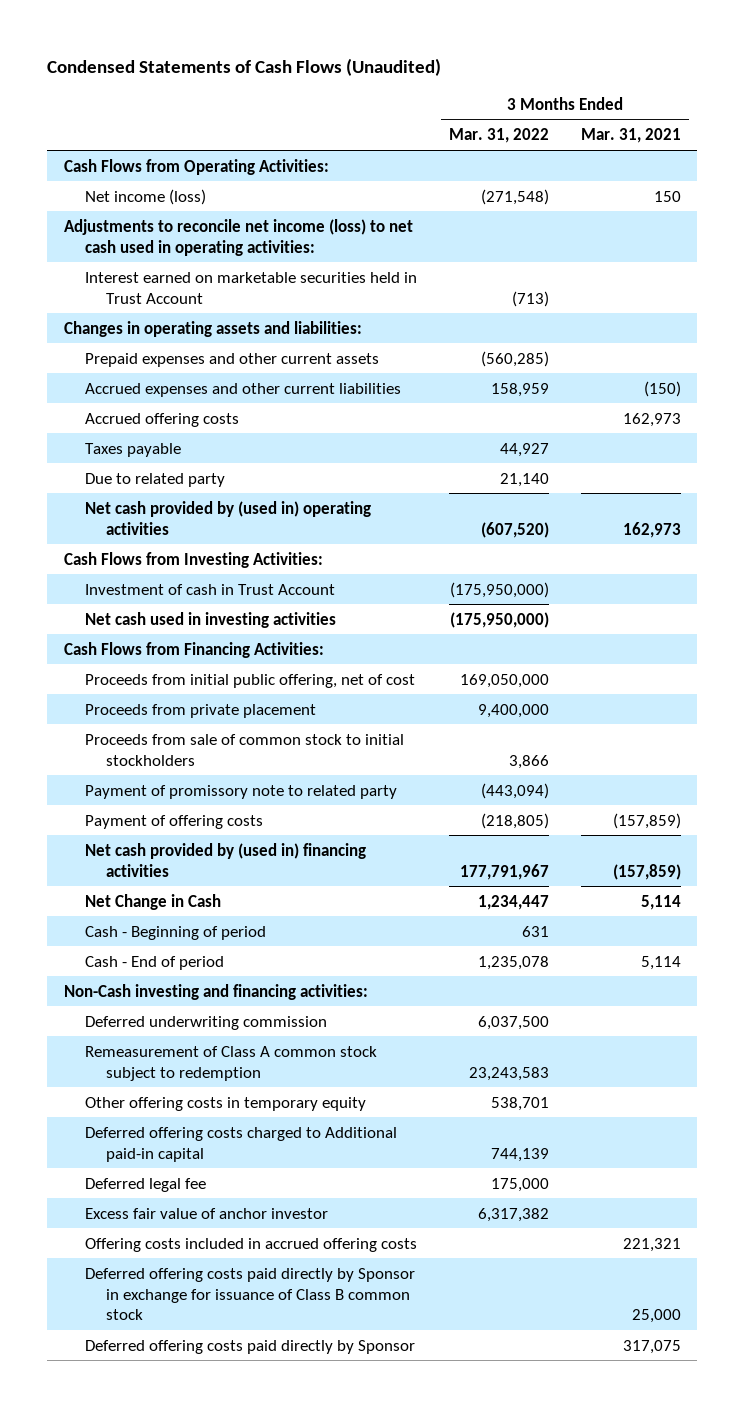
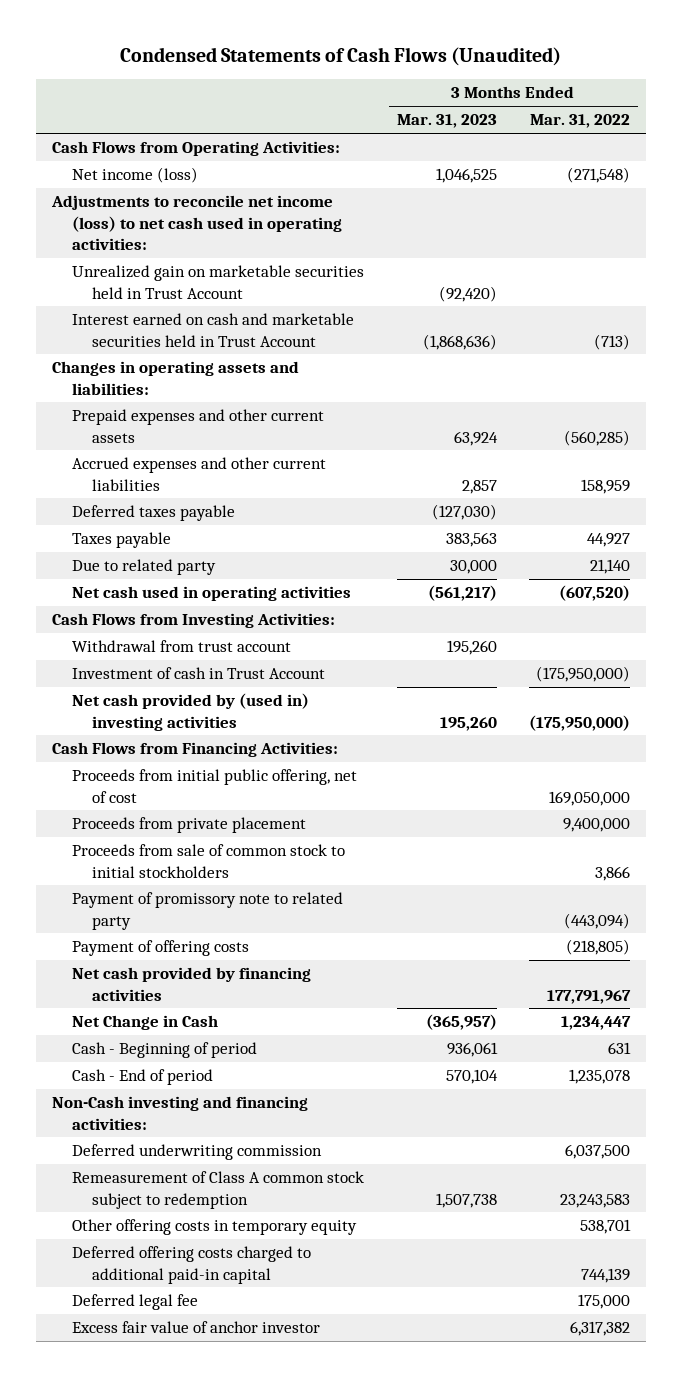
- | 3 Months Ended Mar. 31, 2022 | 3 Months Ended Mar. 31, 2021
+ | 3 Months Ended Mar. 31, 2023 | 3 Months Ended Mar. 31, 2022
- Interest earned on marketable securities held in Trust Account | (713) |
+ Unrealized gain on marketable securities held in Trust Account | (92,420) |
+ Interest earned on cash and marketable securities held in Trust Account | (1,868,636) | (713)
- Accrued offering costs | | 162,973
+ Deferred taxes payable | (127,030) |
- Net cash provided by (used in) operating activities | (607,520) | 162,973
+ Net cash used in operating activities | (561,217) | (607,520)
+ Withdrawal from trust account | 195,260 |
- Net cash used in investing activities | (175,950,000) |
+ Net cash provided by (used in) investing activities | 195,260 | (175,950,000)
- Net cash provided by (used in) financing activities | 177,791,967 | (157,859)
+ Net cash provided by financing activities | | 177,791,967
- Deferred offering costs charged to Additional paid-in capital | 744,139 |
+ Deferred offering costs charged to additional paid-in capital | | 744,139
- Offering costs included in accrued offering costs | | 221,321
- Deferred offering costs paid directly by Sponsor in exchange for issuance of Class B common stock | | 25,000
- Deferred offering costs paid directly by Sponsor | | 317,075

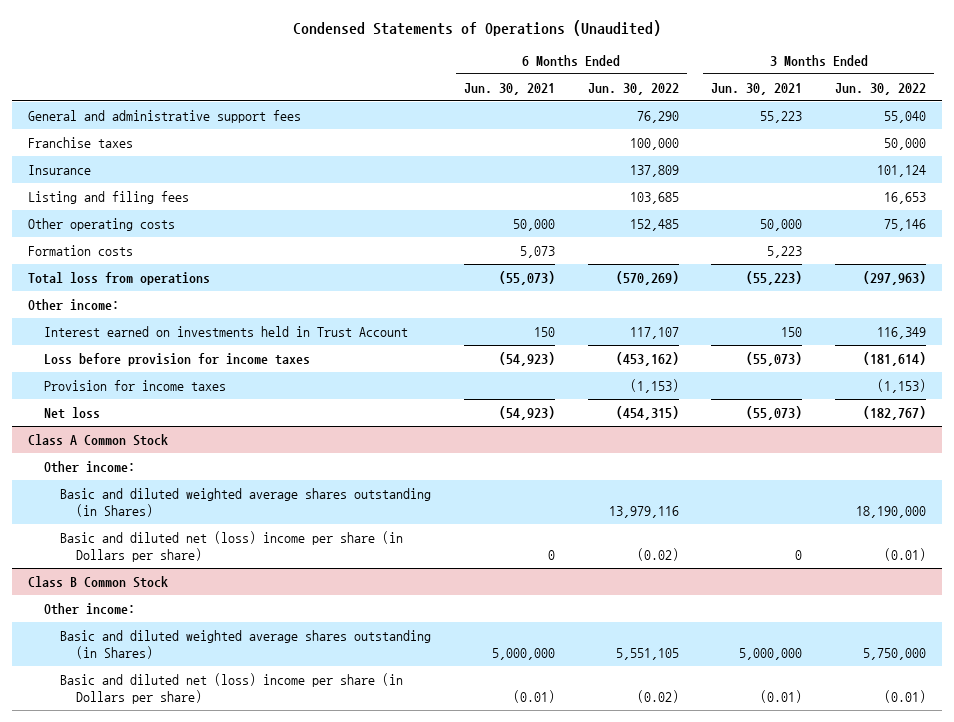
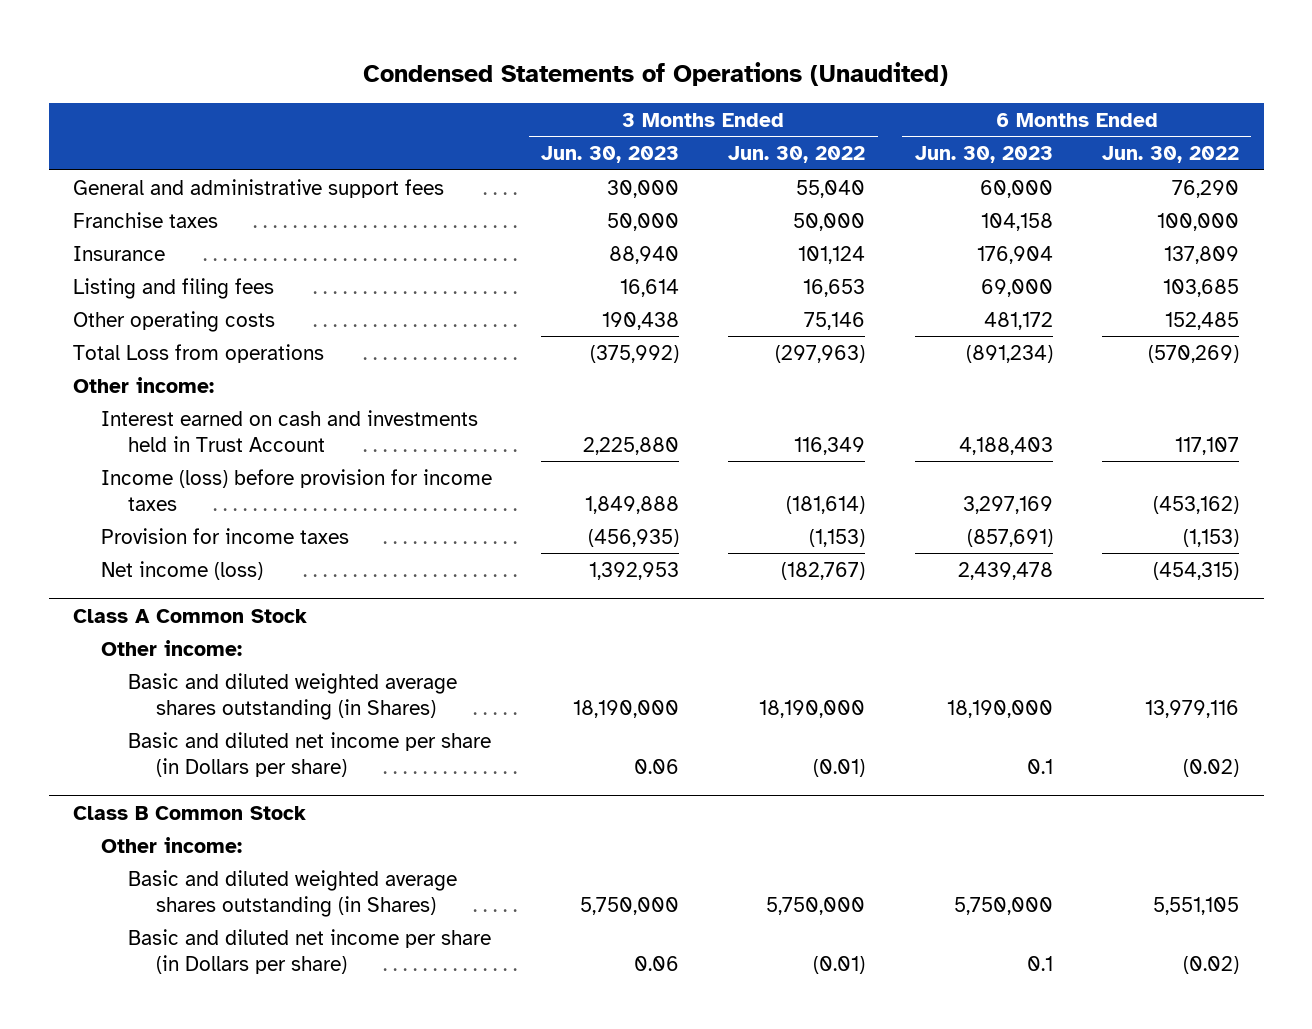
- | 6 Months Ended Jun. 30, 2021 | 6 Months Ended Jun. 30, 2022 | 3 Months Ended Jun. 30, 2021 | 3 Months Ended Jun. 30, 2022
+ | 3 Months Ended Jun. 30, 2023 | 3 Months Ended Jun. 30, 2022 | 6 Months Ended Jun. 30, 2023 | 6 Months Ended Jun. 30, 2022
- Formation costs | 5,073 | | 5,223 |
- Total loss from operations | (55,073) | (570,269) | (55,223) | (297,963)
+ Total Loss from operations | (375,992) | (297,963) | (891,234) | (570,269)
- Interest earned on investments held in Trust Account | 150 | 117,107 | 150 | 116,349
- Loss before provision for income taxes | (54,923) | (453,162) | (55,073) | (181,614)
+ Interest earned on cash and investments held in Trust Account | 2,225,880 | 116,349 | 4,188,403 | 117,107
+ Income (loss) before provision for income taxes | 1,849,888 | (181,614) | 3,297,169 | (453,162)
- Net loss | (54,923) | (454,315) | (55,073) | (182,767)
+ Net income (loss) | 1,392,953 | (182,767) | 2,439,478 | (454,315)
@ Class A Common Stock
- Basic and diluted net (loss) income per share (in Dollars per share) | 0 | (0.02) | 0 | (0.01)
+ Basic and diluted net income per share (in Dollars per share) | 0.06 | (0.01) | 0.1 | (0.02)
@ Class B Common Stock
- Basic and diluted net (loss) income per share (in Dollars per share) | (0.01) | (0.02) | (0.01) | (0.01)
+ Basic and diluted net income per share (in Dollars per share) | 0.06 | (0.01) | 0.1 | (0.02)

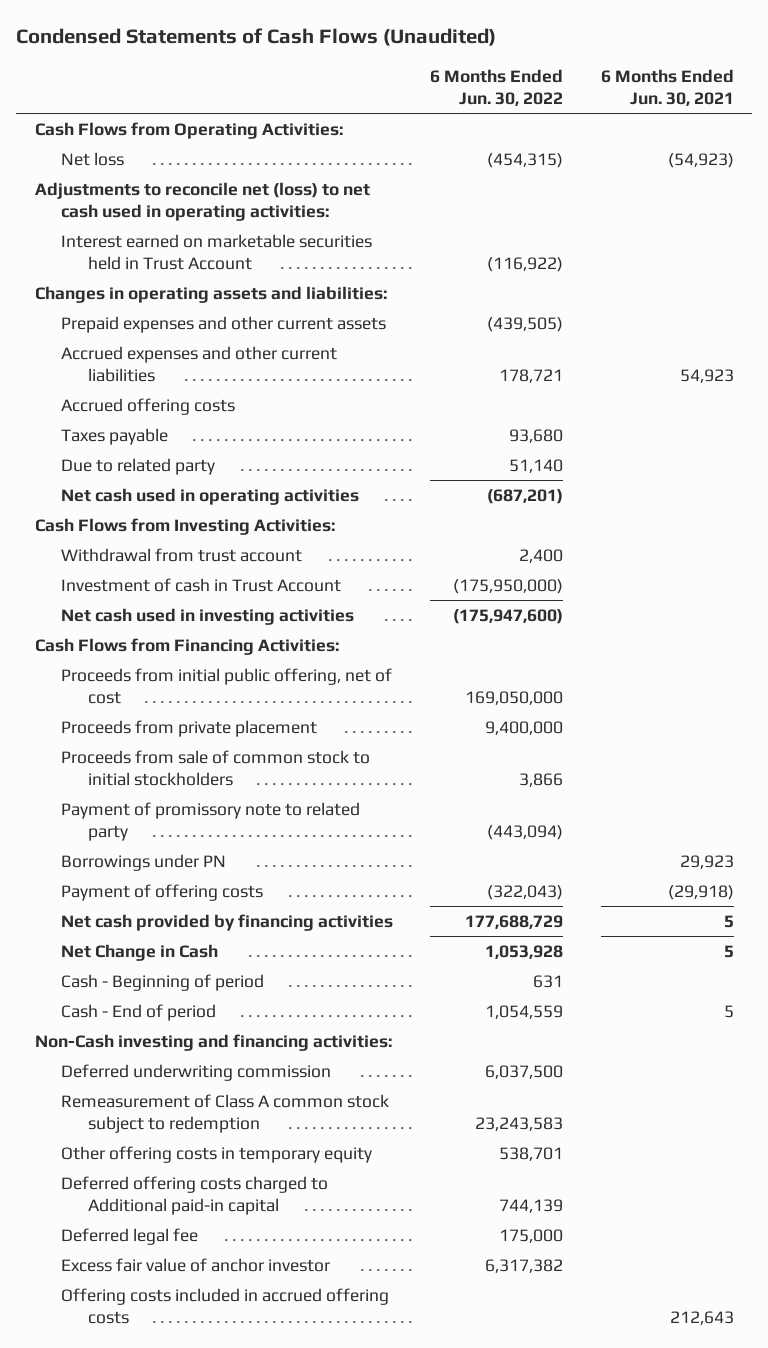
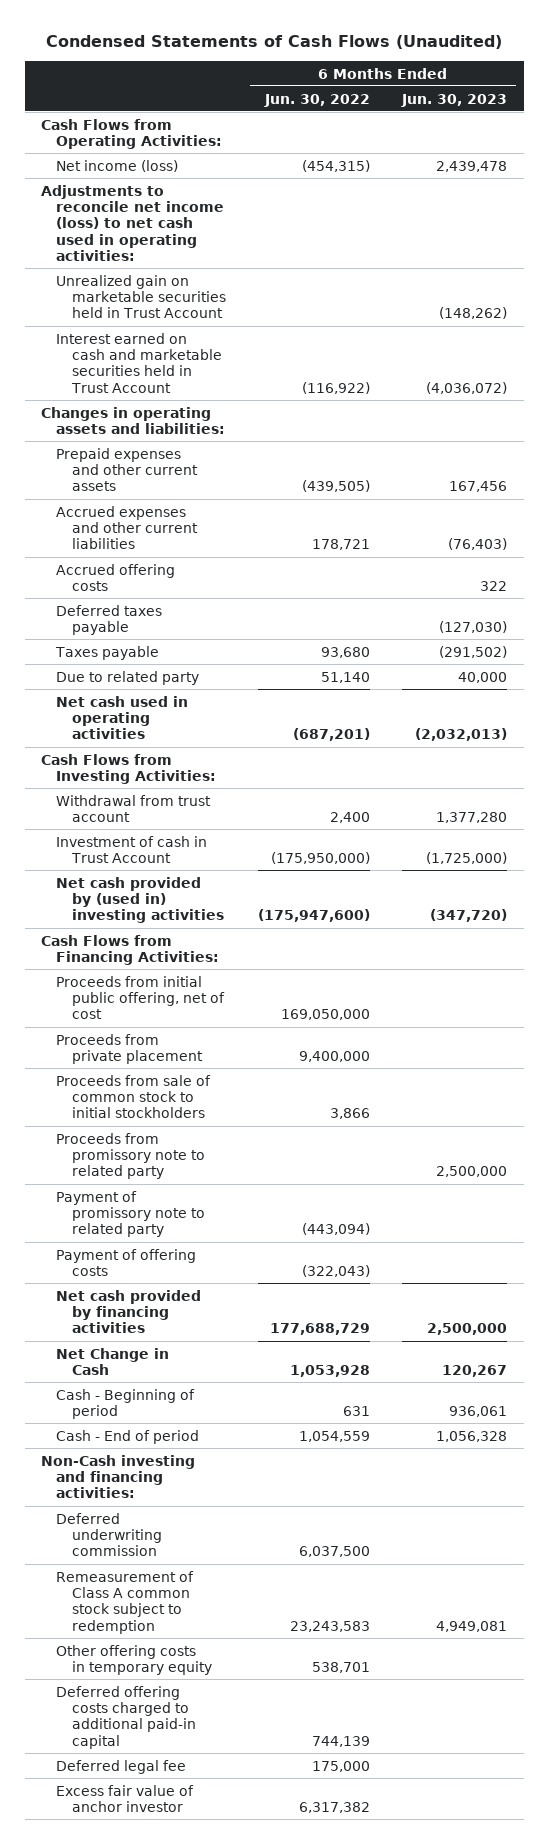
- | 6 Months Ended Jun. 30, 2022 | 6 Months Ended Jun. 30, 2021
+ | 6 Months Ended Jun. 30, 2022 | 6 Months Ended Jun. 30, 2023
- Net loss | (454,315) | (54,923)
- Adjustments to reconcile net (loss) to net cash used in operating activities:
- Interest earned on marketable securities held in Trust Account | (116,922) |
+ Net income (loss) | (454,315) | 2,439,478
+ Adjustments to reconcile net income (loss) to net cash used in operating activities:
+ Unrealized gain on marketable securities held in Trust Account | | (148,262)
+ Interest earned on cash and marketable securities held in Trust Account | (116,922) | (4,036,072)
+ Deferred taxes payable | | (127,030)
- Net cash used in investing activities | (175,947,600) |
+ Net cash provided by (used in) investing activities | (175,947,600) | (347,720)
+ Proceeds from promissory note to related party | | 2,500,000
- Borrowings under PN | | 29,923
- Deferred offering costs charged to Additional paid-in capital | 744,139 |
+ Deferred offering costs charged to additional paid-in capital | 744,139 |
- Offering costs included in accrued offering costs | | 212,643

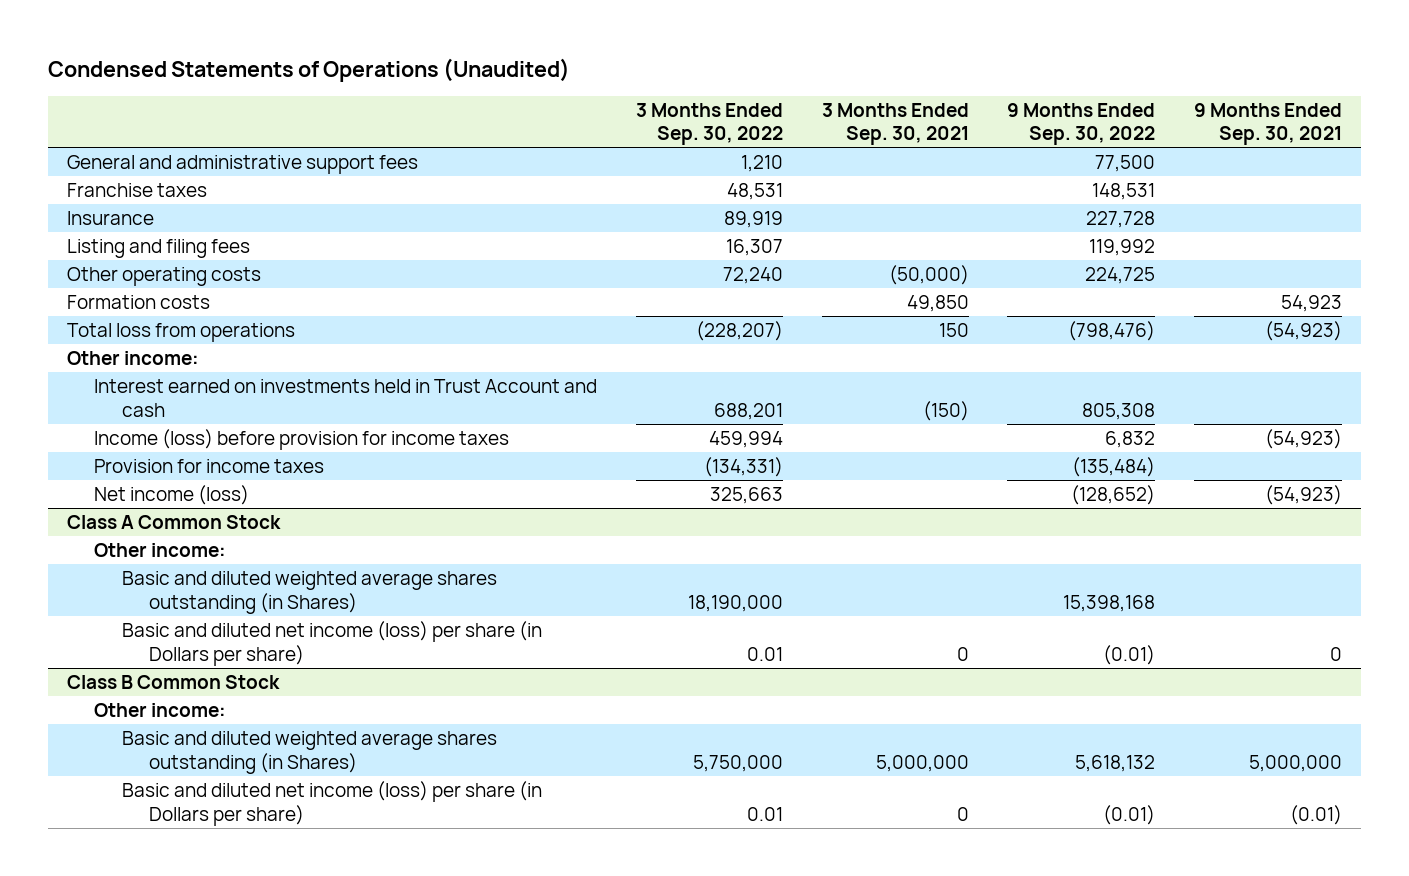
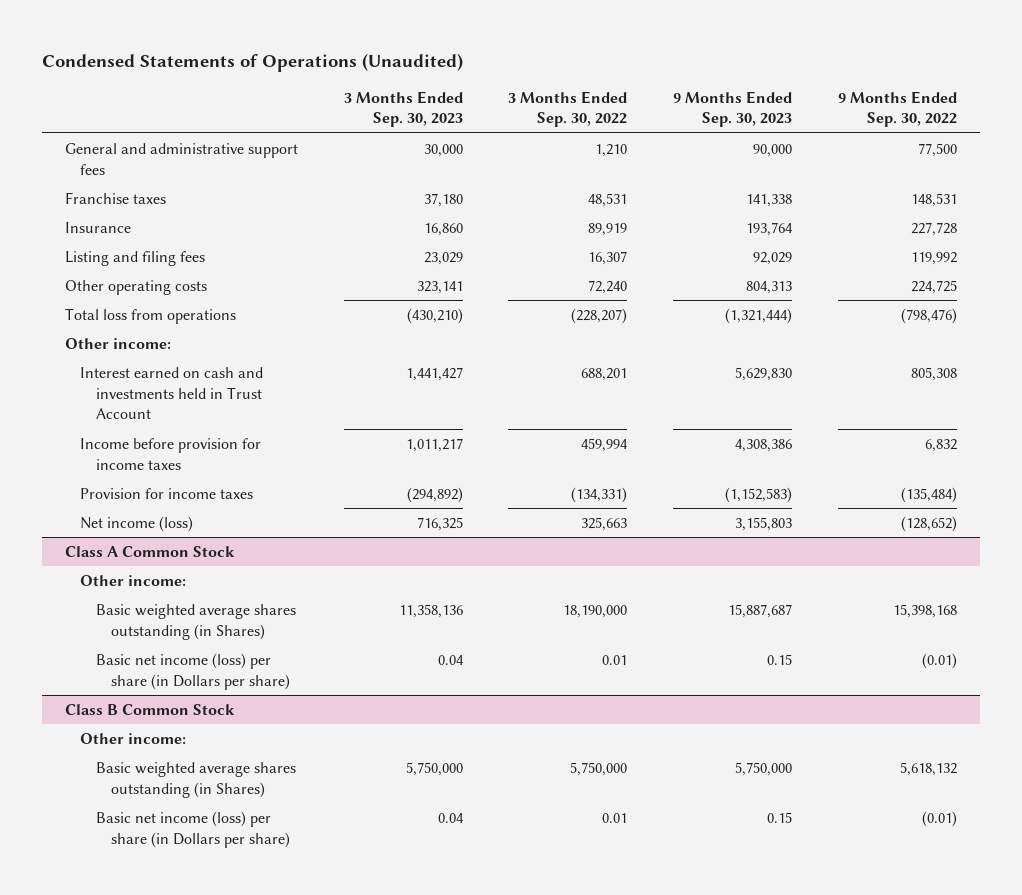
- | 3 Months Ended Sep. 30, 2022 | 3 Months Ended Sep. 30, 2021 | 9 Months Ended Sep. 30, 2022 | 9 Months Ended Sep. 30, 2021
+ | 3 Months Ended Sep. 30, 2023 | 3 Months Ended Sep. 30, 2022 | 9 Months Ended Sep. 30, 2023 | 9 Months Ended Sep. 30, 2022
- Formation costs | | 49,850 | | 54,923
- Interest earned on investments held in Trust Account and cash | 688,201 | (150) | 805,308 |
- Income (loss) before provision for income taxes | 459,994 | | 6,832 | (54,923)
+ Interest earned on cash and investments held in Trust Account | 1,441,427 | 688,201 | 5,629,830 | 805,308
+ Income before provision for income taxes | 1,011,217 | 459,994 | 4,308,386 | 6,832
@ Class A Common Stock
- Basic and diluted weighted average shares outstanding (in Shares) | 18,190,000 | | 15,398,168 |
- Basic and diluted net income (loss) per share (in Dollars per share) | 0.01 | 0 | (0.01) | 0
+ Basic weighted average shares outstanding (in Shares) | 11,358,136 | 18,190,000 | 15,887,687 | 15,398,168
+ Basic net income (loss) per share (in Dollars per share) | 0.04 | 0.01 | 0.15 | (0.01)
@ Class B Common Stock
- Basic and diluted weighted average shares outstanding (in Shares) | 5,750,000 | 5,000,000 | 5,618,132 | 5,000,000
- Basic and diluted net income (loss) per share (in Dollars per share) | 0.01 | 0 | (0.01) | (0.01)
+ Basic weighted average shares outstanding (in Shares) | 5,750,000 | 5,750,000 | 5,750,000 | 5,618,132
+ Basic net income (loss) per share (in Dollars per share) | 0.04 | 0.01 | 0.15 | (0.01)

